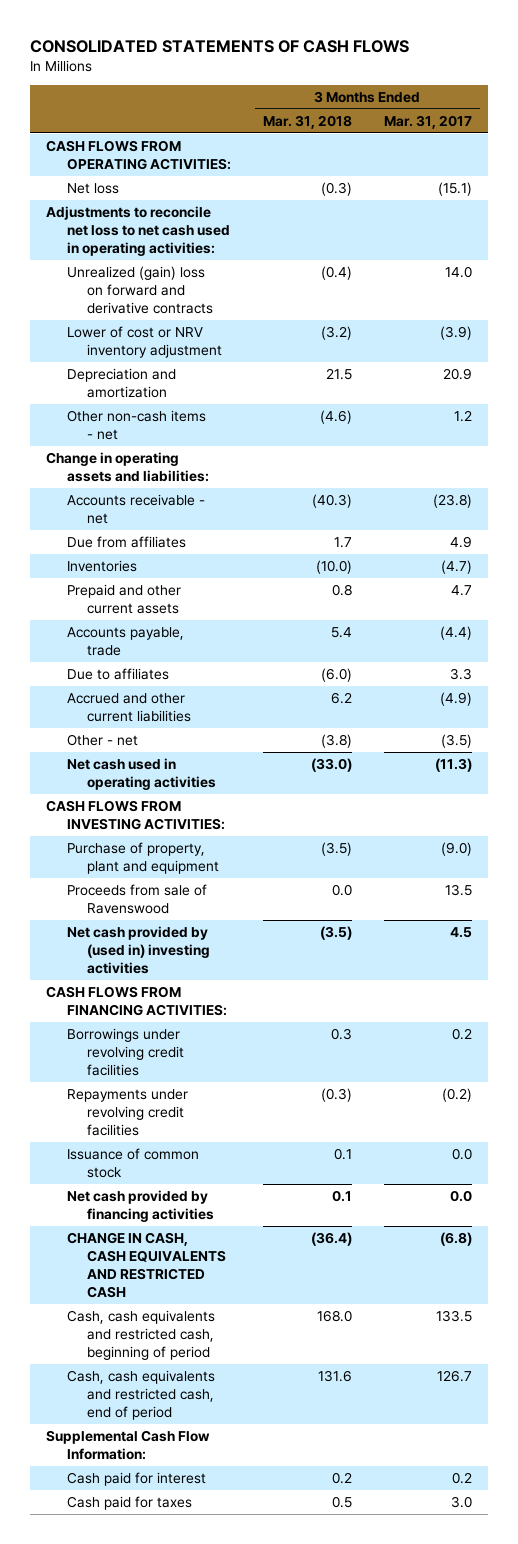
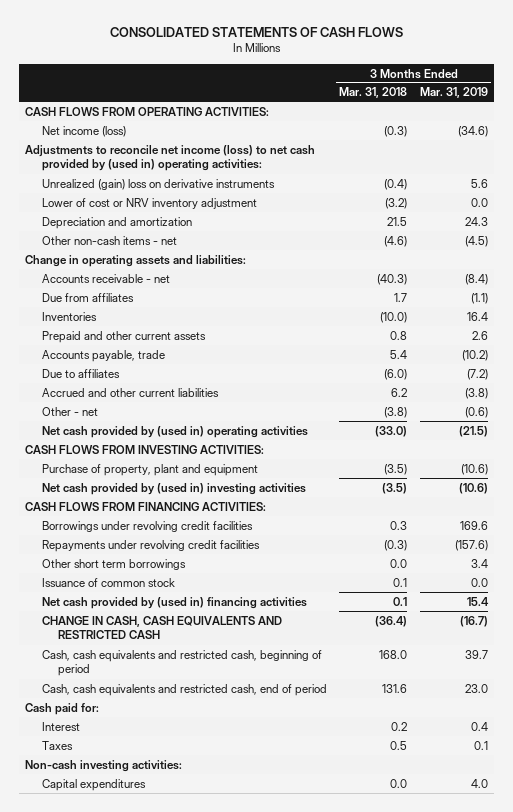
- | 3 Months Ended Mar. 31, 2018 | 3 Months Ended Mar. 31, 2017
+ | 3 Months Ended Mar. 31, 2018 | 3 Months Ended Mar. 31, 2019
- Net loss | (0.3) | (15.1)
- Adjustments to reconcile net loss to net cash used in operating activities:
- Unrealized (gain) loss on forward and derivative contracts | (0.4) | 14.0
+ Net income (loss) | (0.3) | (34.6)
+ Adjustments to reconcile net income (loss) to net cash provided by (used in) operating activities:
+ Unrealized (gain) loss on derivative instruments | (0.4) | 5.6
- Net cash used in operating activities | (33.0) | (11.3)
+ Net cash provided by (used in) operating activities | (33.0) | (21.5)
- Proceeds from sale of Ravenswood | 0.0 | 13.5
+ Other short term borrowings | 0.0 | 3.4
- Net cash provided by financing activities | 0.1 | 0.0
+ Net cash provided by (used in) financing activities | 0.1 | 15.4
- Supplemental Cash Flow Information:
- Cash paid for interest | 0.2 | 0.2
- Cash paid for taxes | 0.5 | 3.0
+ Cash paid for:
+ Interest | 0.2 | 0.4
+ Taxes | 0.5 | 0.1
+ Non-cash investing activities:
+ Capital expenditures | 0.0 | 4.0

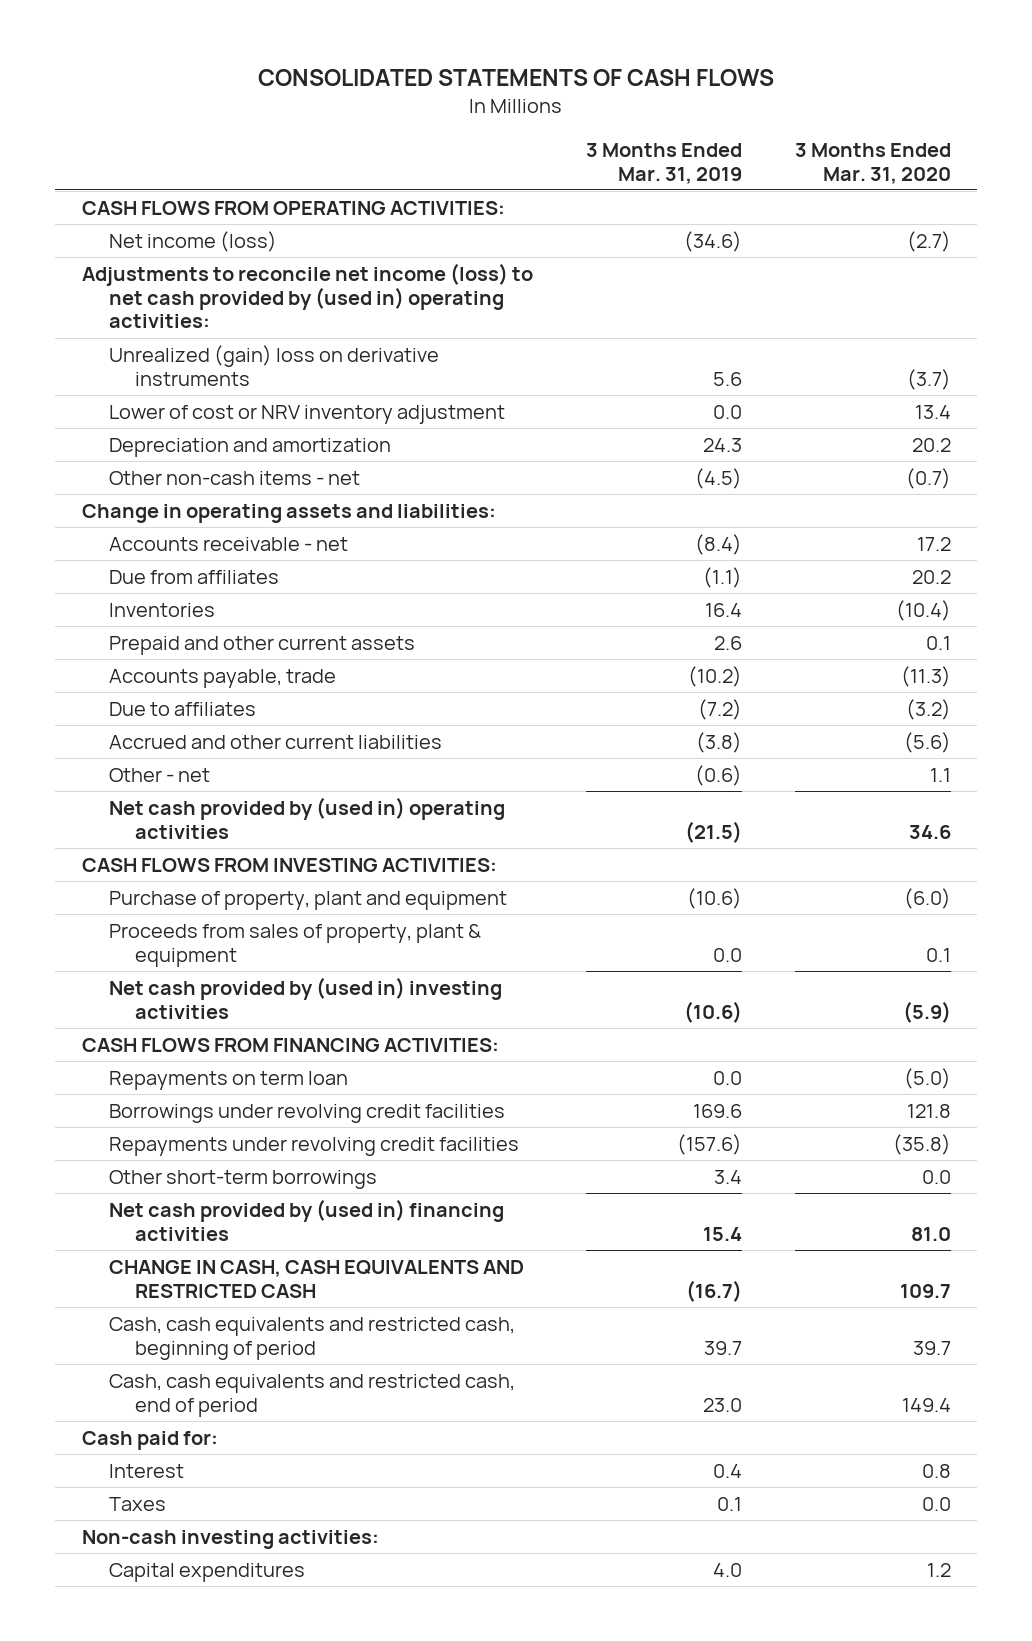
- | 3 Months Ended Mar. 31, 2018 | 3 Months Ended Mar. 31, 2019
+ | 3 Months Ended Mar. 31, 2019 | 3 Months Ended Mar. 31, 2020
+ Proceeds from sales of property, plant & equipment | 0.0 | 0.1
+ Repayments on term loan | 0.0 | (5.0)
- Other short term borrowings | 0.0 | 3.4
- Issuance of common stock | 0.1 | 0.0
+ Other short-term borrowings | 3.4 | 0.0

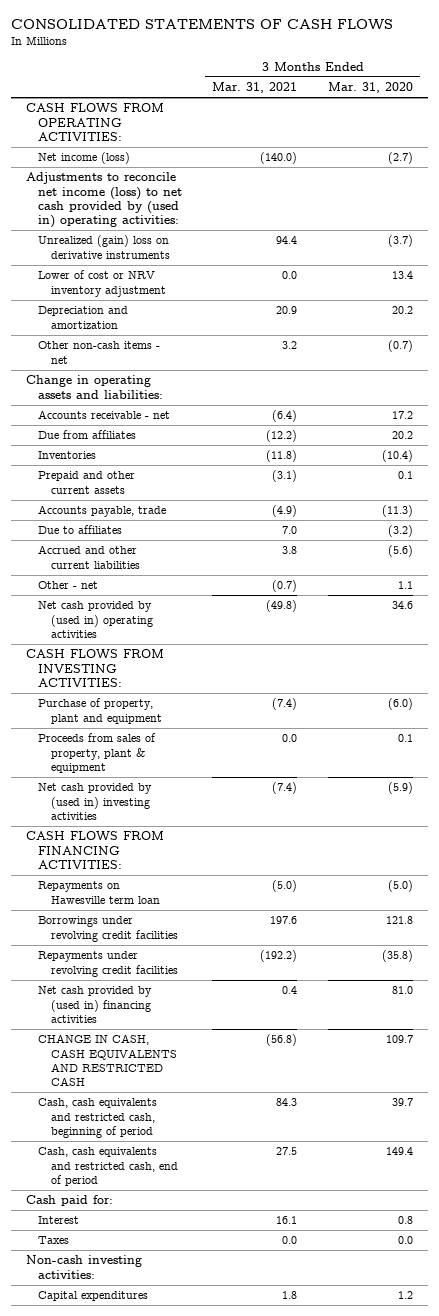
- | 3 Months Ended Mar. 31, 2019 | 3 Months Ended Mar. 31, 2020
+ | 3 Months Ended Mar. 31, 2021 | 3 Months Ended Mar. 31, 2020
- Repayments on term loan | 0.0 | (5.0)
+ Repayments on Hawesville term loan | (5.0) | (5.0)
- Other short-term borrowings | 3.4 | 0.0

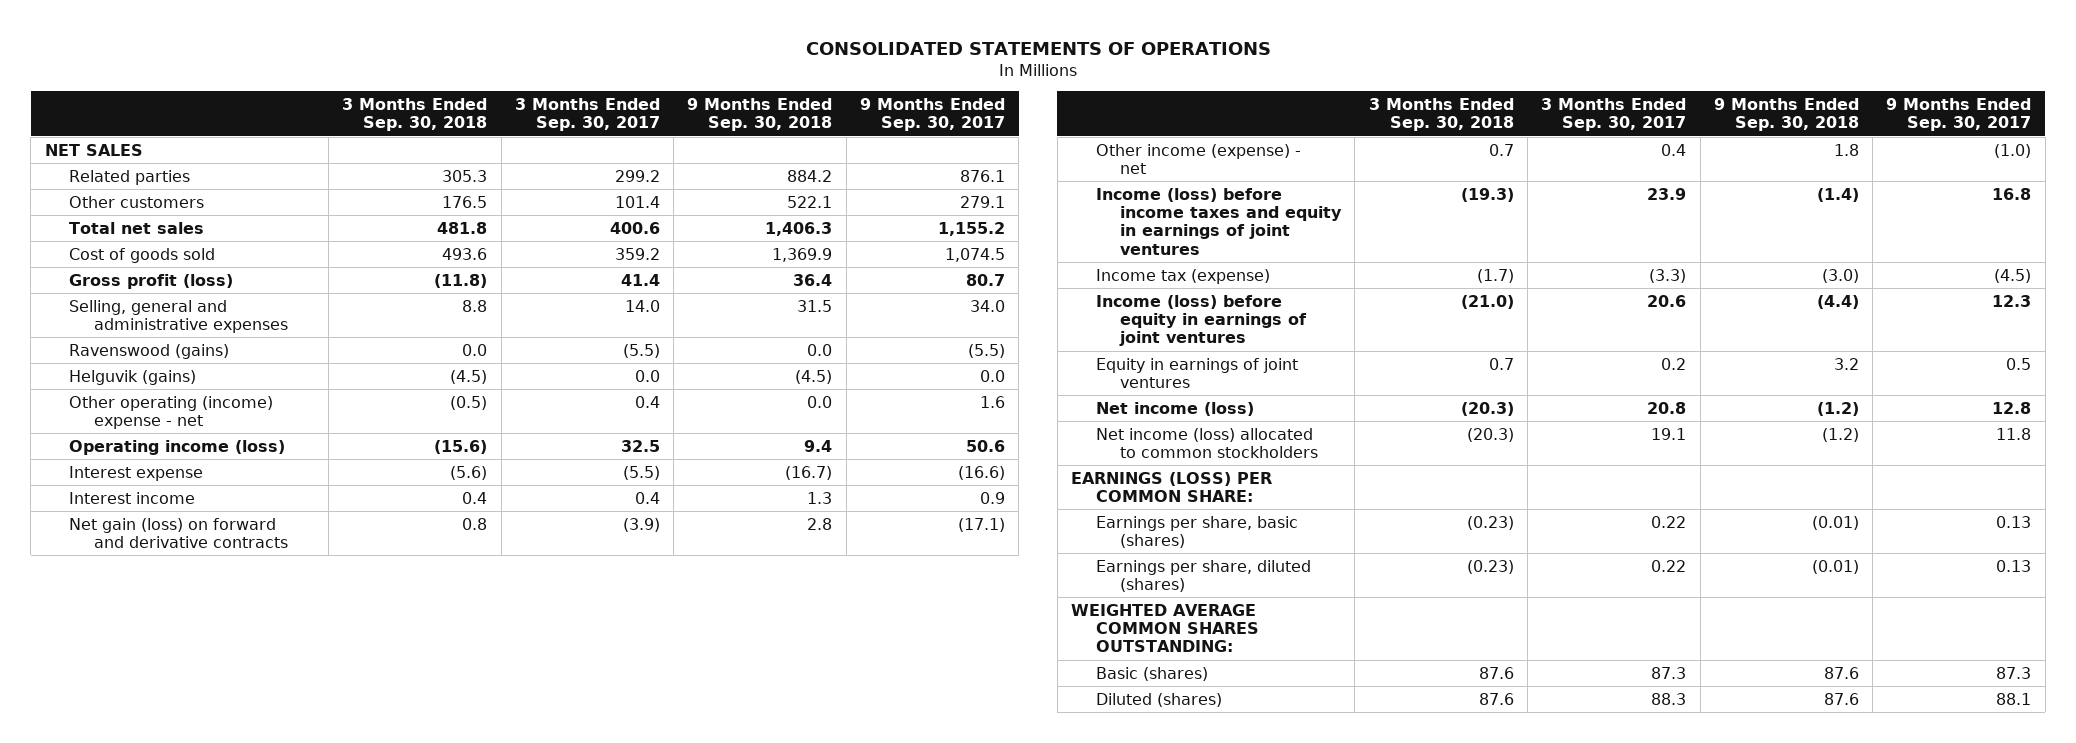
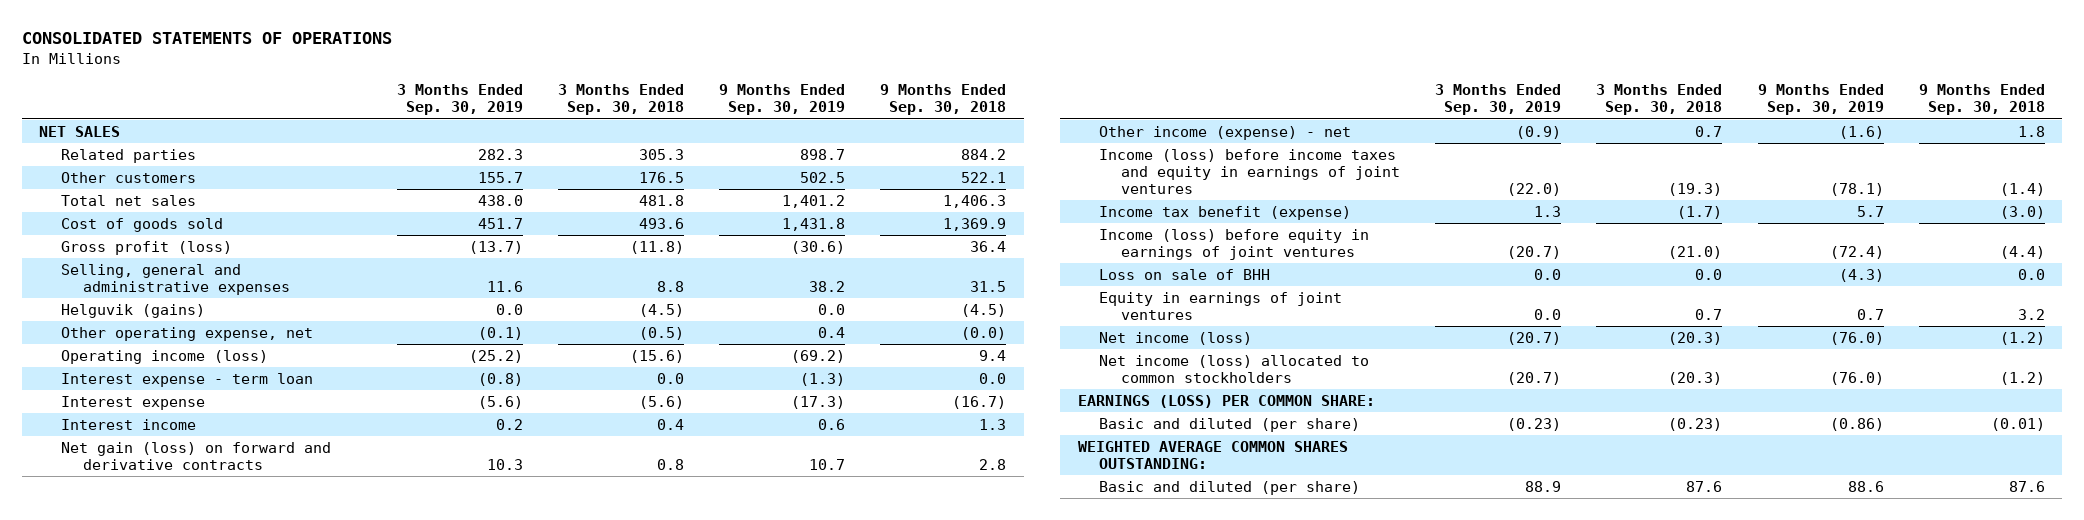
- | 3 Months Ended Sep. 30, 2018 | 3 Months Ended Sep. 30, 2017 | 9 Months Ended Sep. 30, 2018 | 9 Months Ended Sep. 30, 2017
+ | 3 Months Ended Sep. 30, 2019 | 3 Months Ended Sep. 30, 2018 | 9 Months Ended Sep. 30, 2019 | 9 Months Ended Sep. 30, 2018
- Ravenswood (gains) | 0.0 | (5.5) | 0.0 | (5.5)
- Other operating (income) expense - net | (0.5) | 0.4 | 0.0 | 1.6
+ Other operating expense, net | (0.1) | (0.5) | 0.4 | (0.0)
+ Interest expense - term loan | (0.8) | 0.0 | (1.3) | 0.0
- Income tax (expense) | (1.7) | (3.3) | (3.0) | (4.5)
+ Income tax benefit (expense) | 1.3 | (1.7) | 5.7 | (3.0)
+ Loss on sale of BHH | 0.0 | 0.0 | (4.3) | 0.0
- Earnings per share, basic (shares) | (0.23) | 0.22 | (0.01) | 0.13
- Earnings per share, diluted (shares) | (0.23) | 0.22 | (0.01) | 0.13
+ Basic and diluted (per share) | (0.23) | (0.23) | (0.86) | (0.01)
- Basic (shares) | 87.6 | 87.3 | 87.6 | 87.3
- Diluted (shares) | 87.6 | 88.3 | 87.6 | 88.1
+ Basic and diluted (per share) | 88.9 | 87.6 | 88.6 | 87.6

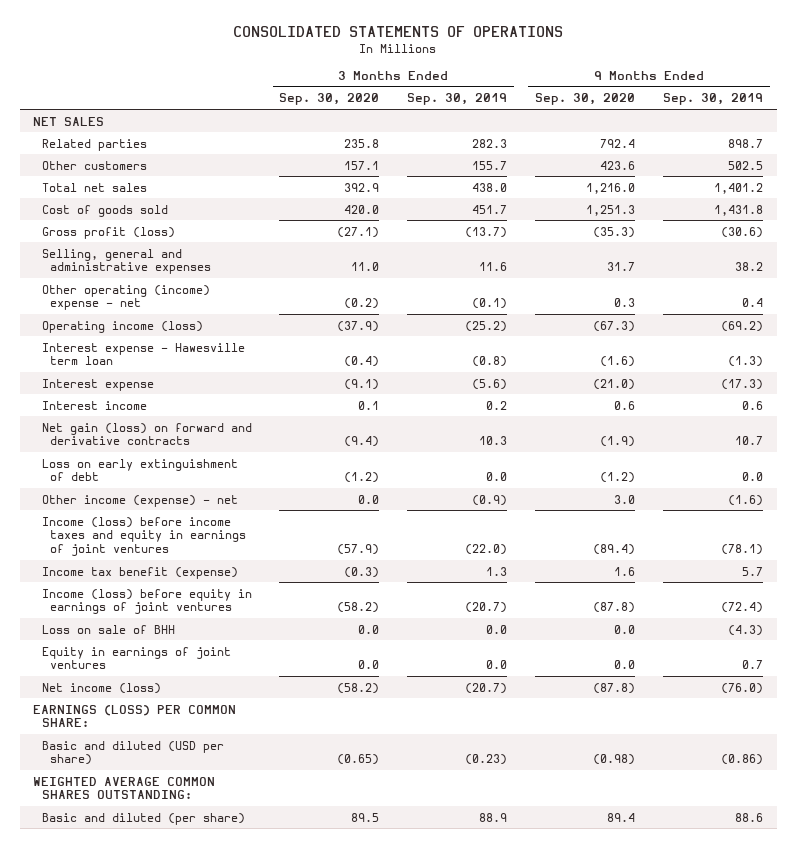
- | 3 Months Ended Sep. 30, 2019 | 3 Months Ended Sep. 30, 2018 | 9 Months Ended Sep. 30, 2019 | 9 Months Ended Sep. 30, 2018
+ | 3 Months Ended Sep. 30, 2020 | 3 Months Ended Sep. 30, 2019 | 9 Months Ended Sep. 30, 2020 | 9 Months Ended Sep. 30, 2019
- Helguvik (gains) | 0.0 | (4.5) | 0.0 | (4.5)
- Other operating expense, net | (0.1) | (0.5) | 0.4 | (0.0)
+ Other operating (income) expense - net | (0.2) | (0.1) | 0.3 | 0.4
- Interest expense - term loan | (0.8) | 0.0 | (1.3) | 0.0
+ Interest expense - Hawesville term loan | (0.4) | (0.8) | (1.6) | (1.3)
+ Loss on early extinguishment of debt | (1.2) | 0.0 | (1.2) | 0.0
- Net income (loss) allocated to common stockholders | (20.7) | (20.3) | (76.0) | (1.2)
- Basic and diluted (per share) | (0.23) | (0.23) | (0.86) | (0.01)
+ Basic and diluted (USD per share) | (0.65) | (0.23) | (0.98) | (0.86)

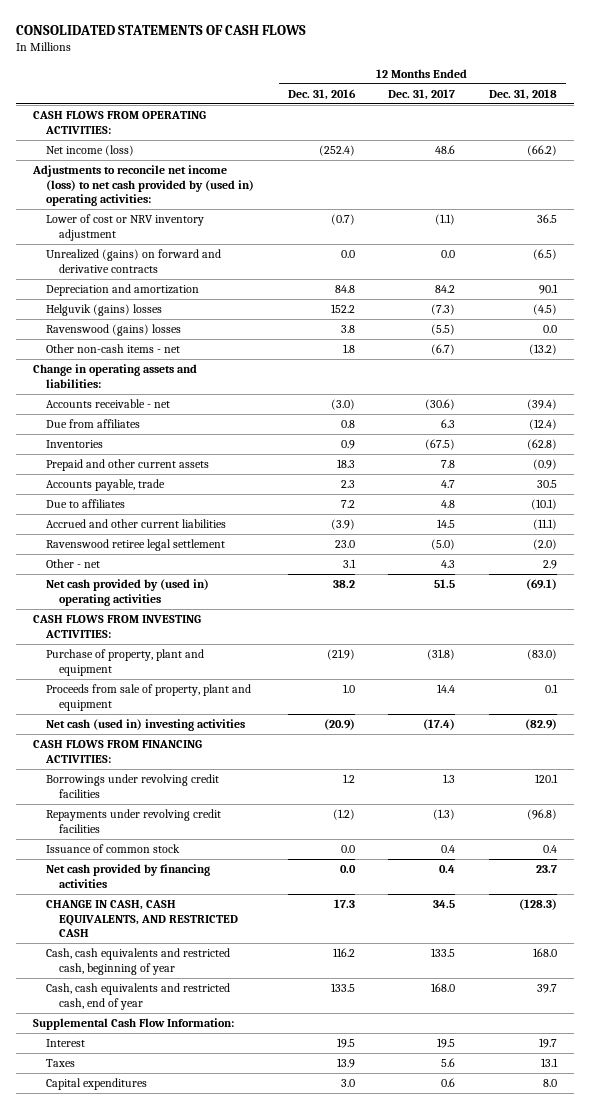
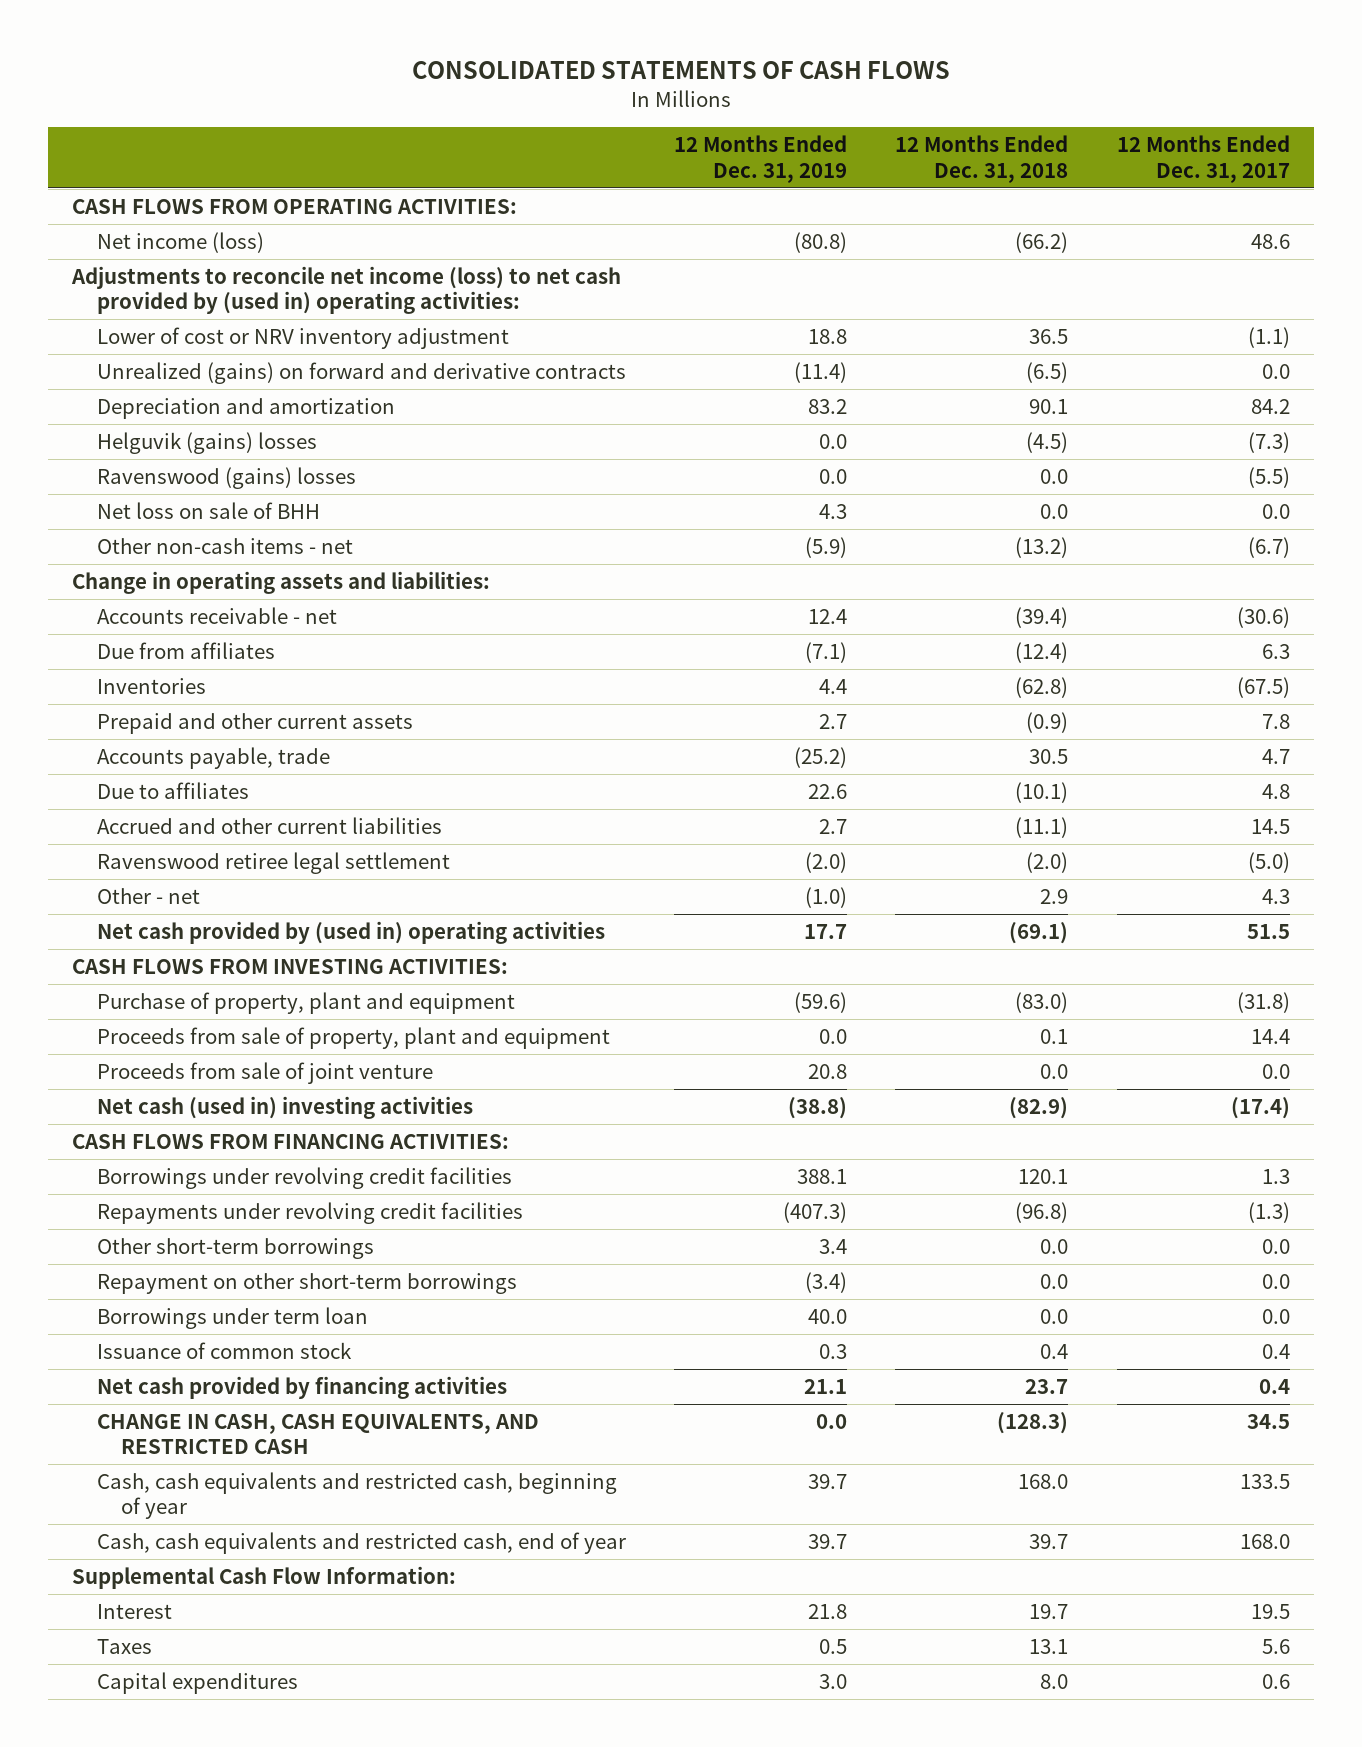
- | 12 Months Ended Dec. 31, 2016 | 12 Months Ended Dec. 31, 2017 | 12 Months Ended Dec. 31, 2018
+ | 12 Months Ended Dec. 31, 2019 | 12 Months Ended Dec. 31, 2018 | 12 Months Ended Dec. 31, 2017
+ Net loss on sale of BHH | 4.3 | 0.0 | 0.0
+ Proceeds from sale of joint venture | 20.8 | 0.0 | 0.0
+ Other short-term borrowings | 3.4 | 0.0 | 0.0
+ Repayment on other short-term borrowings | (3.4) | 0.0 | 0.0
+ Borrowings under term loan | 40.0 | 0.0 | 0.0

